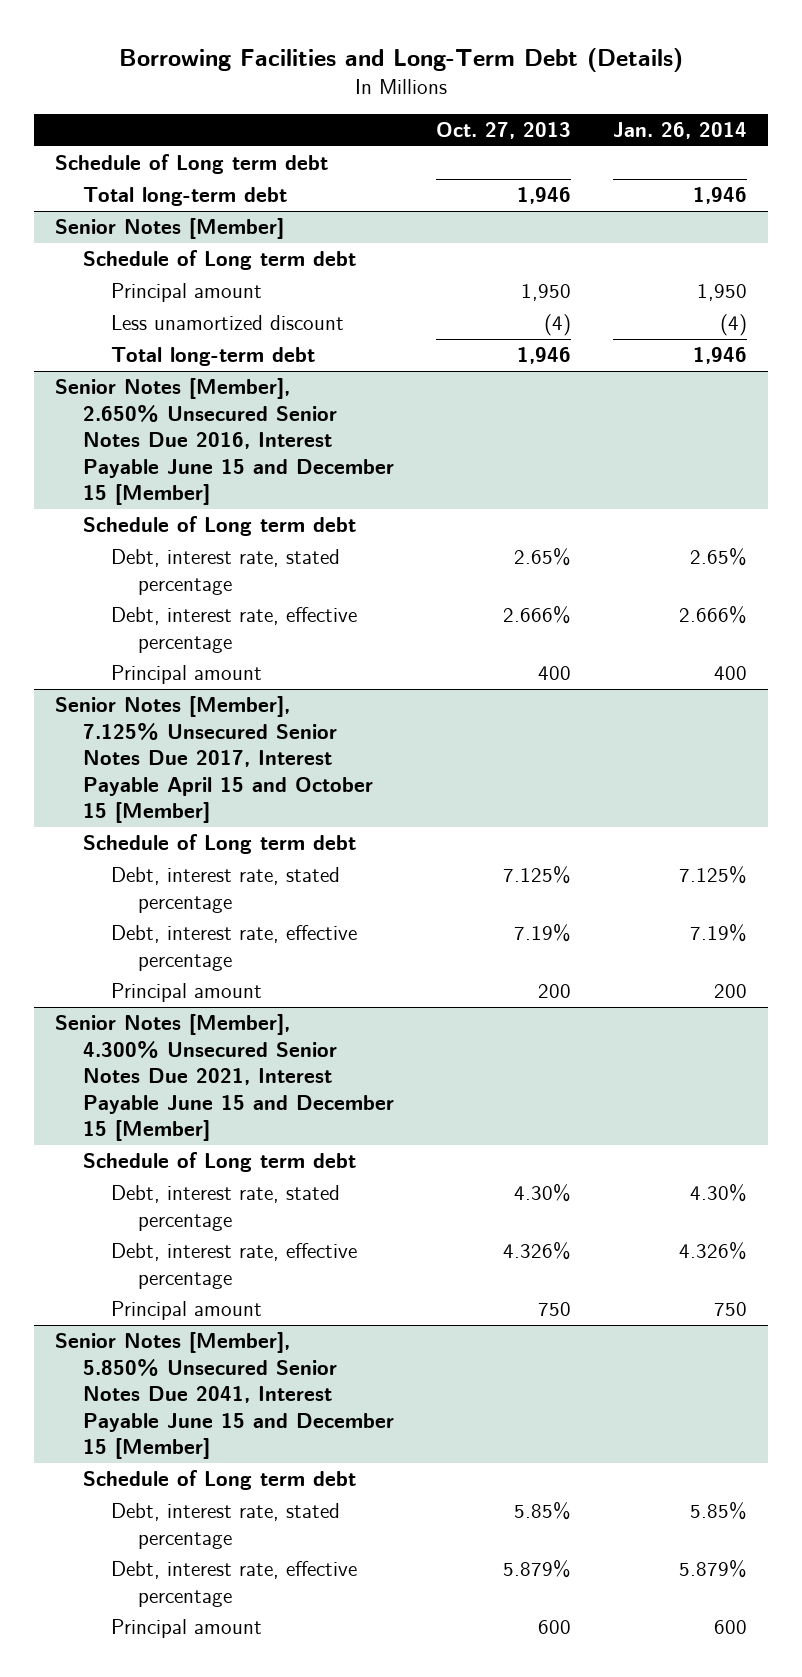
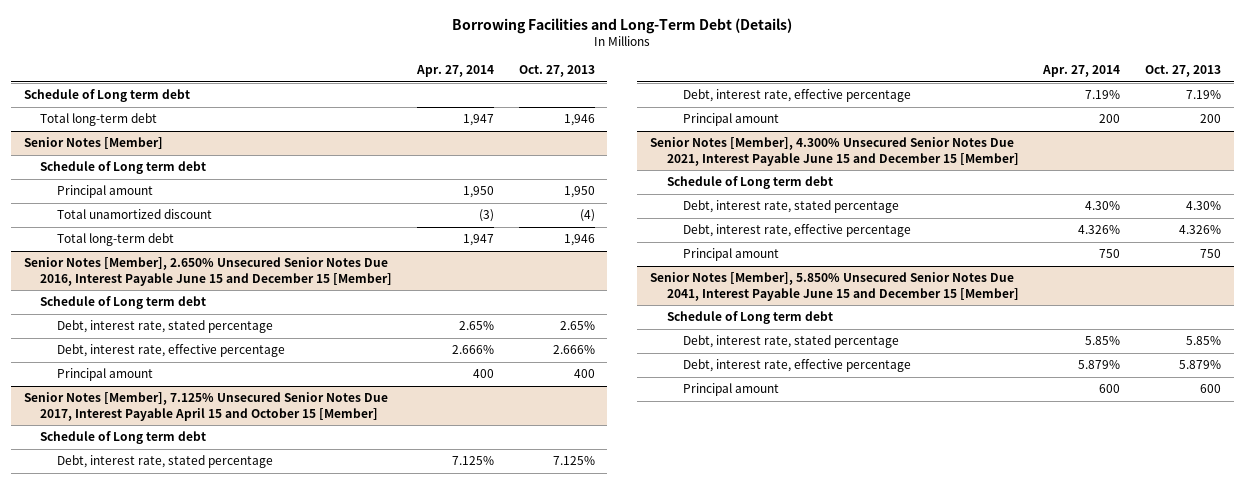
- | Oct. 27, 2013 | Jan. 26, 2014
+ | Apr. 27, 2014 | Oct. 27, 2013
@ Senior Notes [Member]
- Less unamortized discount | (4) | (4)
+ Total unamortized discount | (3) | (4)

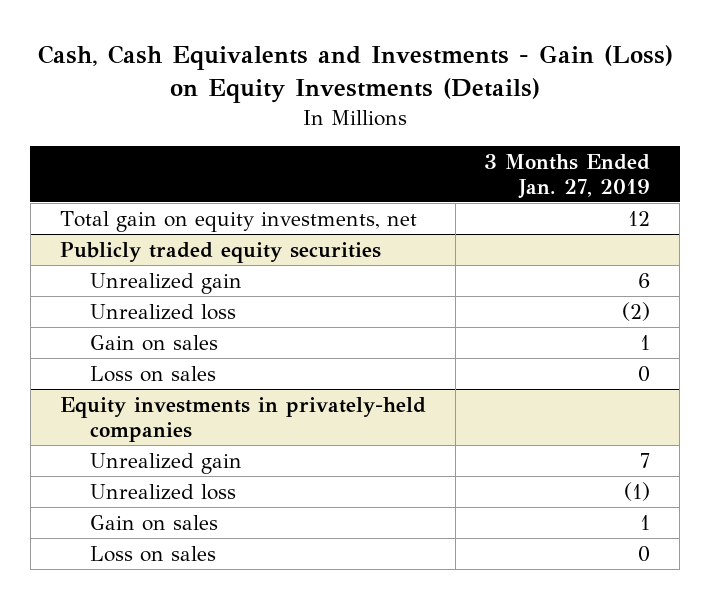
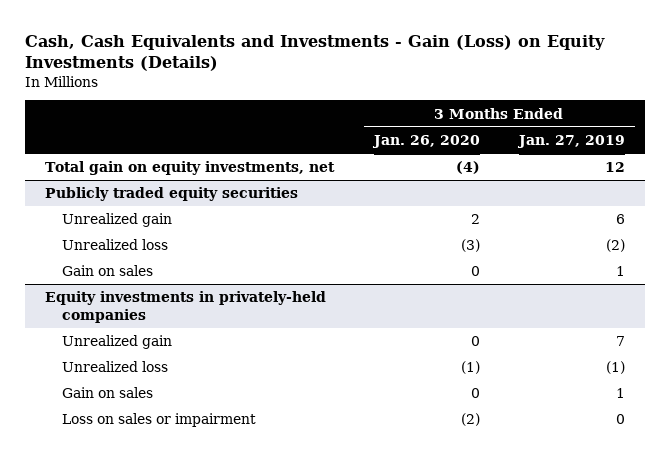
- | 3 Months Ended Jan. 27, 2019
+ | 3 Months Ended Jan. 26, 2020 | 3 Months Ended Jan. 27, 2019
@ Publicly traded equity securities
- Loss on sales | 0
@ Equity investments in privately-held companies
- Loss on sales | 0
+ Loss on sales or impairment | (2) | 0

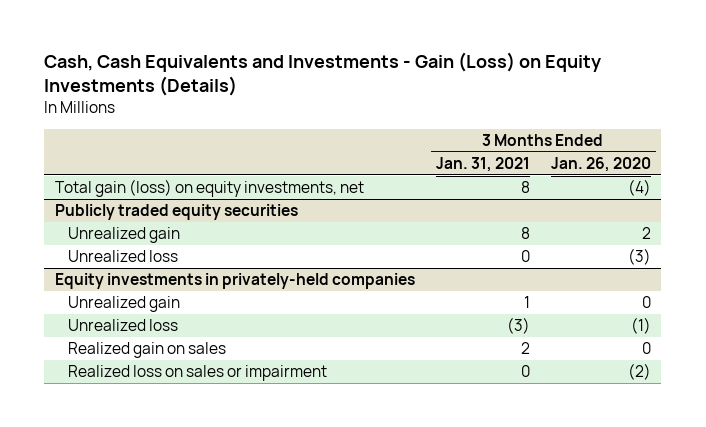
- | 3 Months Ended Jan. 26, 2020 | 3 Months Ended Jan. 27, 2019
+ | 3 Months Ended Jan. 31, 2021 | 3 Months Ended Jan. 26, 2020
- Total gain on equity investments, net | (4) | 12
+ Total gain (loss) on equity investments, net | 8 | (4)
@ Publicly traded equity securities
- Gain on sales | 0 | 1
@ Equity investments in privately-held companies
- Gain on sales | 0 | 1
- Loss on sales or impairment | (2) | 0
+ Realized gain on sales | 2 | 0
+ Realized loss on sales or impairment | 0 | (2)

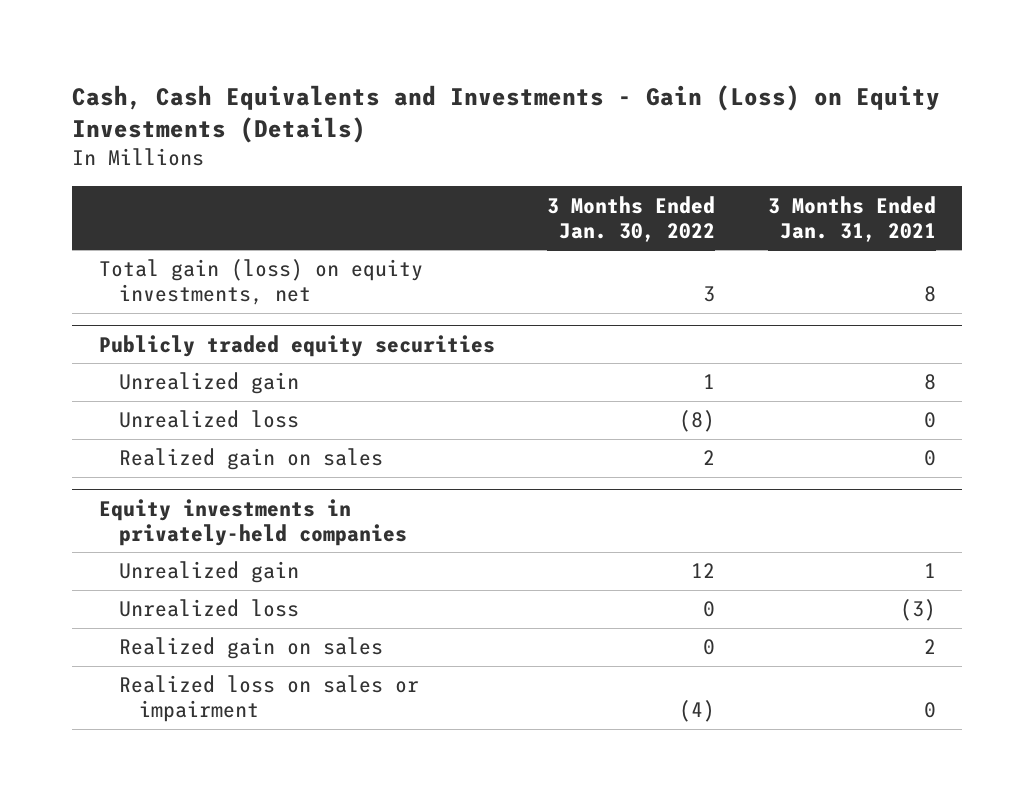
- | 3 Months Ended Jan. 31, 2021 | 3 Months Ended Jan. 26, 2020
+ | 3 Months Ended Jan. 30, 2022 | 3 Months Ended Jan. 31, 2021
@ Publicly traded equity securities
+ Realized gain on sales | 2 | 0

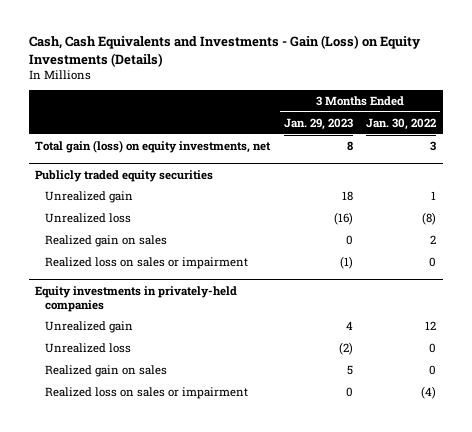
- | 3 Months Ended Jan. 30, 2022 | 3 Months Ended Jan. 31, 2021
+ | 3 Months Ended Jan. 29, 2023 | 3 Months Ended Jan. 30, 2022
@ Publicly traded equity securities
+ Realized loss on sales or impairment | (1) | 0

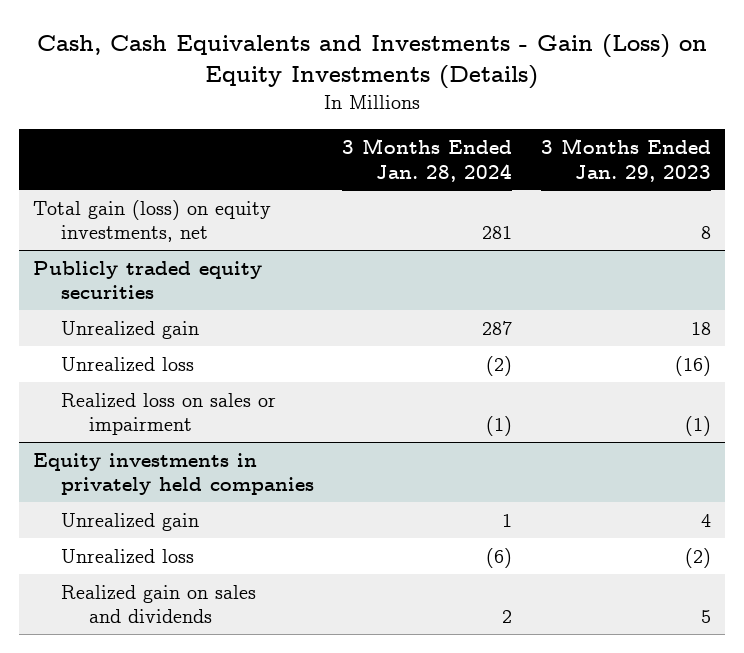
- | 3 Months Ended Jan. 29, 2023 | 3 Months Ended Jan. 30, 2022
+ | 3 Months Ended Jan. 28, 2024 | 3 Months Ended Jan. 29, 2023
@ Publicly traded equity securities
- Realized gain on sales | 0 | 2
- Equity investments in privately-held companies
+ Equity investments in privately held companies
- Realized gain on sales | 5 | 0
- Realized loss on sales or impairment | 0 | (4)
+ Realized gain on sales and dividends | 2 | 5

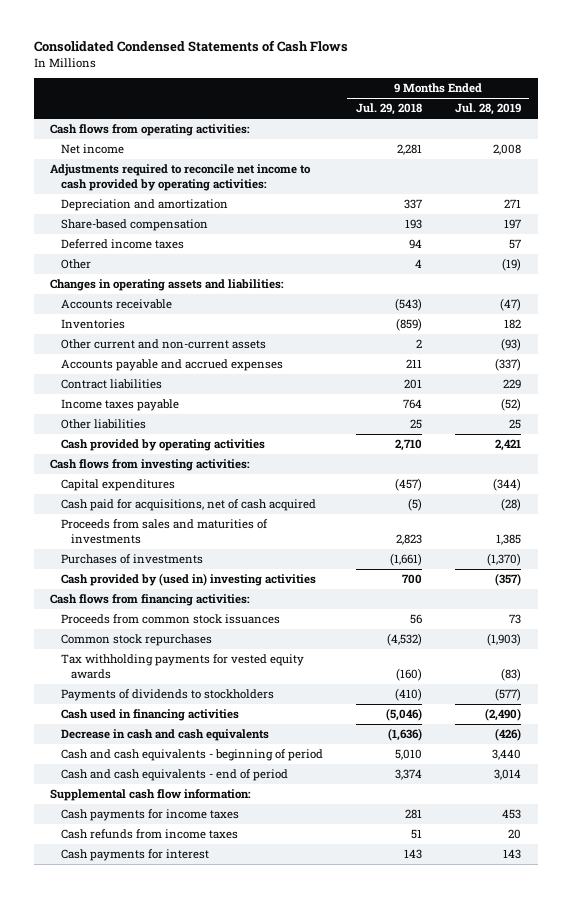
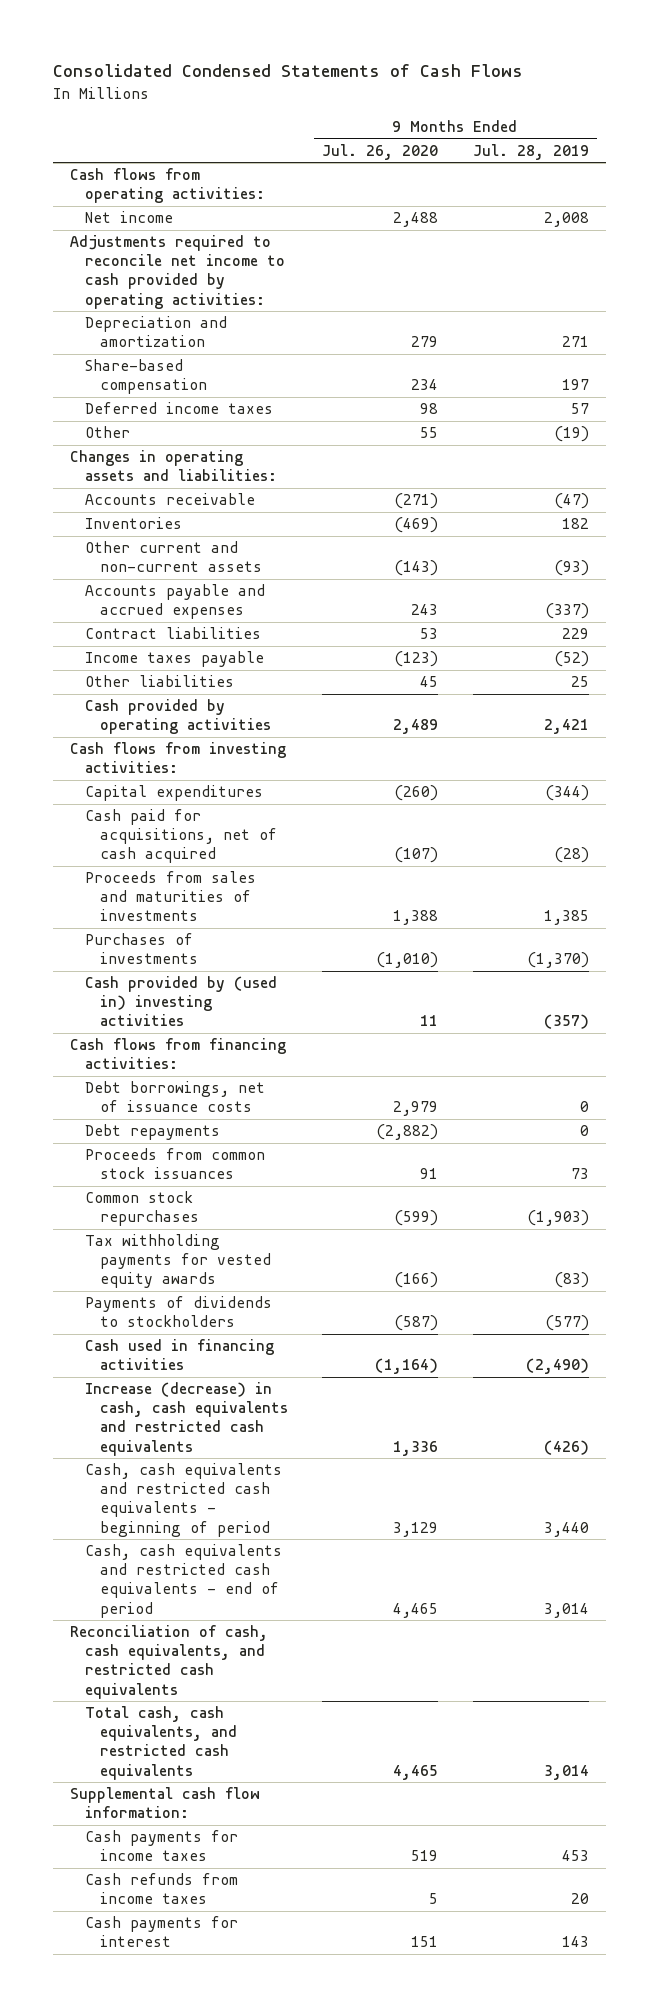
- | 9 Months Ended Jul. 29, 2018 | 9 Months Ended Jul. 28, 2019
+ | 9 Months Ended Jul. 26, 2020 | 9 Months Ended Jul. 28, 2019
+ Debt borrowings, net of issuance costs | 2,979 | 0
+ Debt repayments | (2,882) | 0
- Decrease in cash and cash equivalents | (1,636) | (426)
- Cash and cash equivalents - beginning of period | 5,010 | 3,440
- Cash and cash equivalents - end of period | 3,374 | 3,014
+ Increase (decrease) in cash, cash equivalents and restricted cash equivalents | 1,336 | (426)
+ Cash, cash equivalents and restricted cash equivalents - beginning of period | 3,129 | 3,440
+ Cash, cash equivalents and restricted cash equivalents - end of period | 4,465 | 3,014
+ Reconciliation of cash, cash equivalents, and restricted cash equivalents
+ Total cash, cash equivalents, and restricted cash equivalents | 4,465 | 3,014

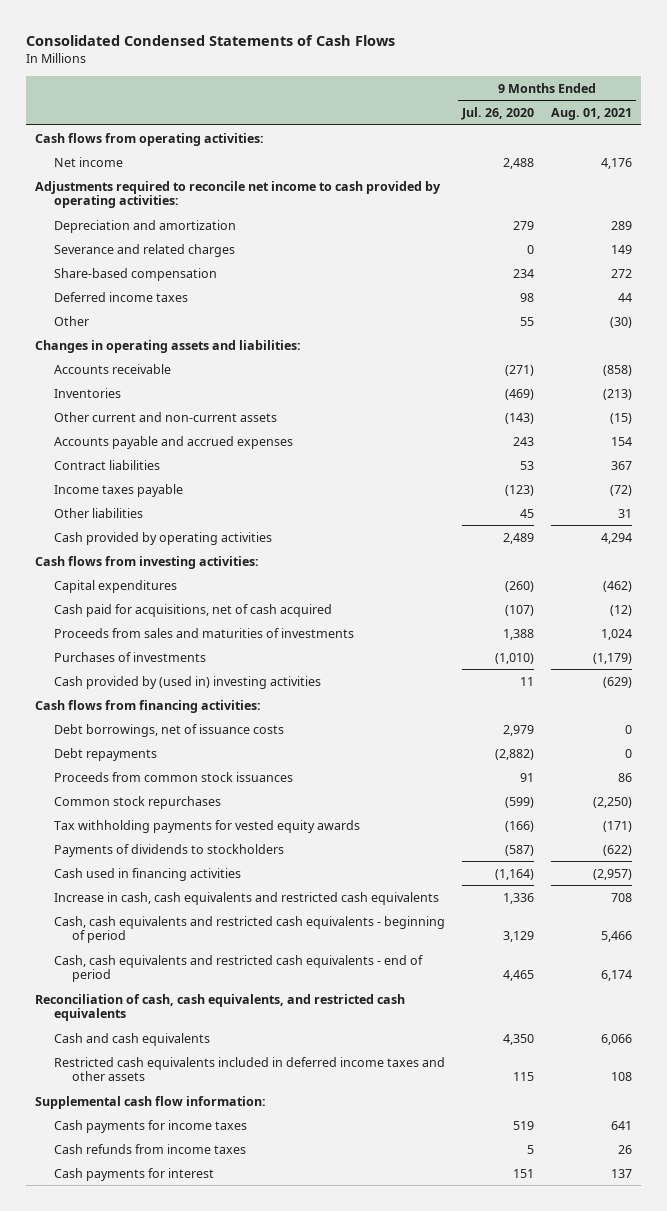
- | 9 Months Ended Jul. 26, 2020 | 9 Months Ended Jul. 28, 2019
+ | 9 Months Ended Jul. 26, 2020 | 9 Months Ended Aug. 01, 2021
+ Severance and related charges | 0 | 149
- Increase (decrease) in cash, cash equivalents and restricted cash equivalents | 1,336 | (426)
+ Increase in cash, cash equivalents and restricted cash equivalents | 1,336 | 708
- Total cash, cash equivalents, and restricted cash equivalents | 4,465 | 3,014
+ Cash and cash equivalents | 4,350 | 6,066
+ Restricted cash equivalents included in deferred income taxes and other assets | 115 | 108

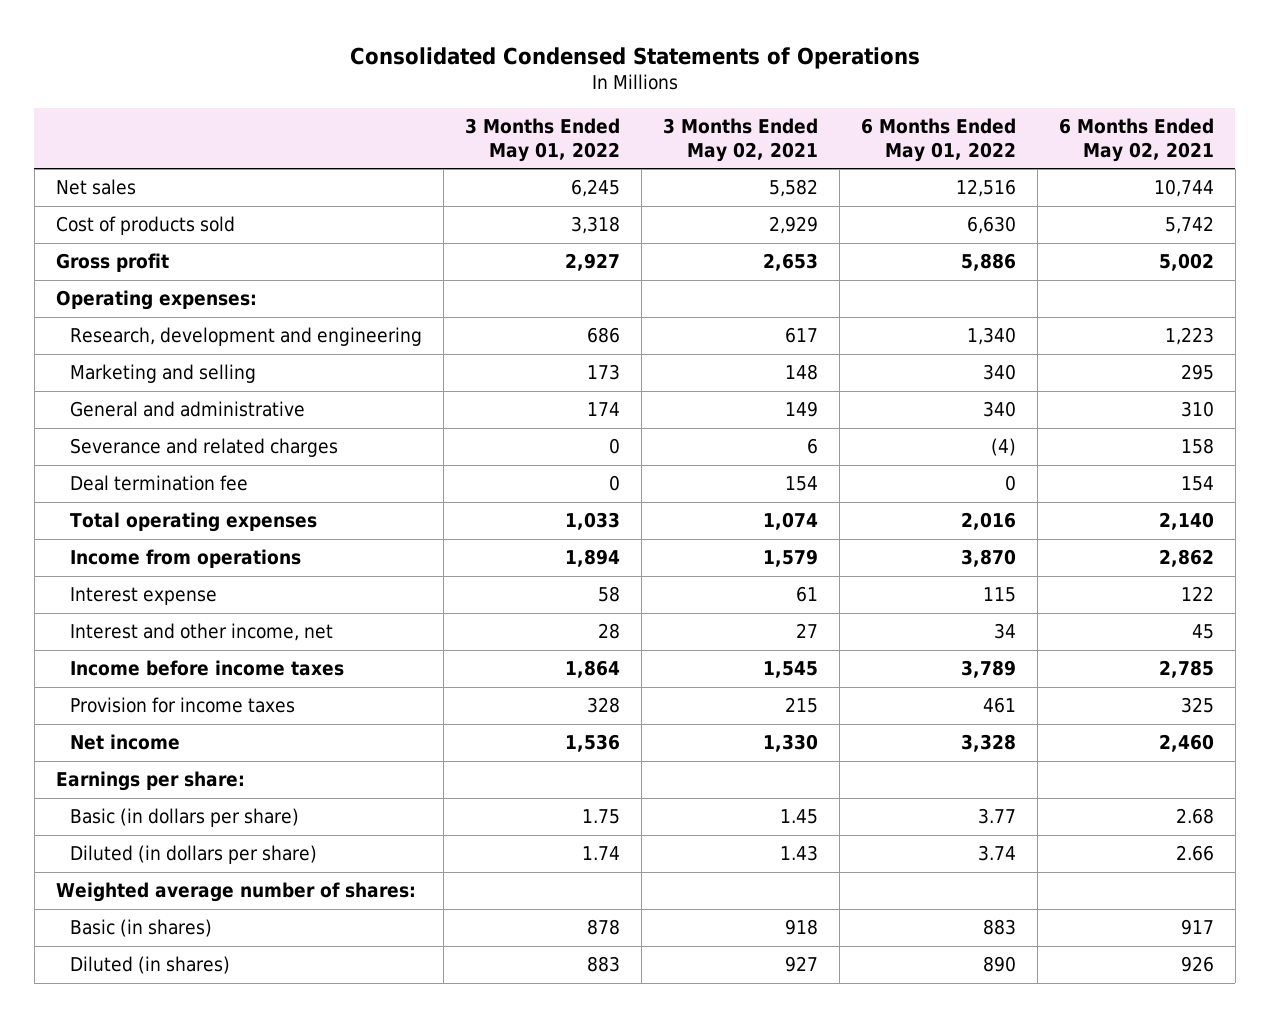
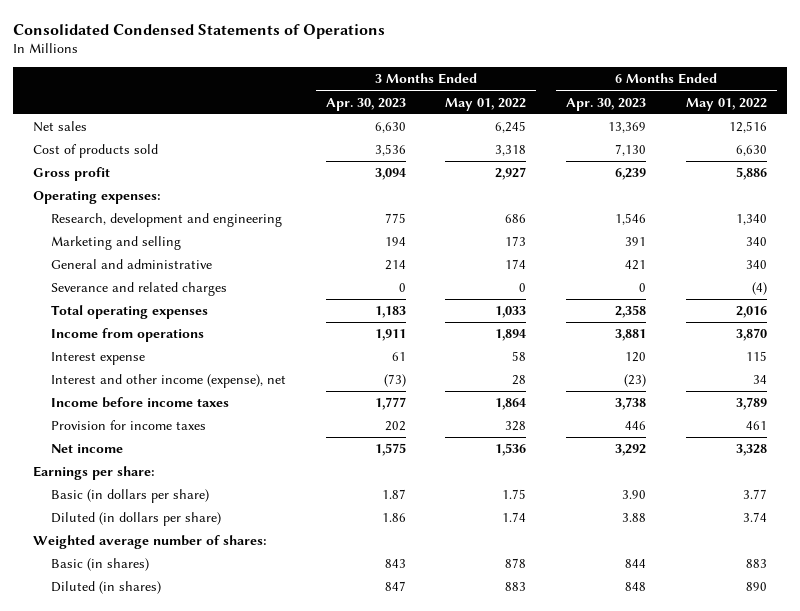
- | 3 Months Ended May 01, 2022 | 3 Months Ended May 02, 2021 | 6 Months Ended May 01, 2022 | 6 Months Ended May 02, 2021
+ | 3 Months Ended Apr. 30, 2023 | 3 Months Ended May 01, 2022 | 6 Months Ended Apr. 30, 2023 | 6 Months Ended May 01, 2022
- Deal termination fee | 0 | 154 | 0 | 154
- Interest and other income, net | 28 | 27 | 34 | 45
+ Interest and other income (expense), net | (73) | 28 | (23) | 34

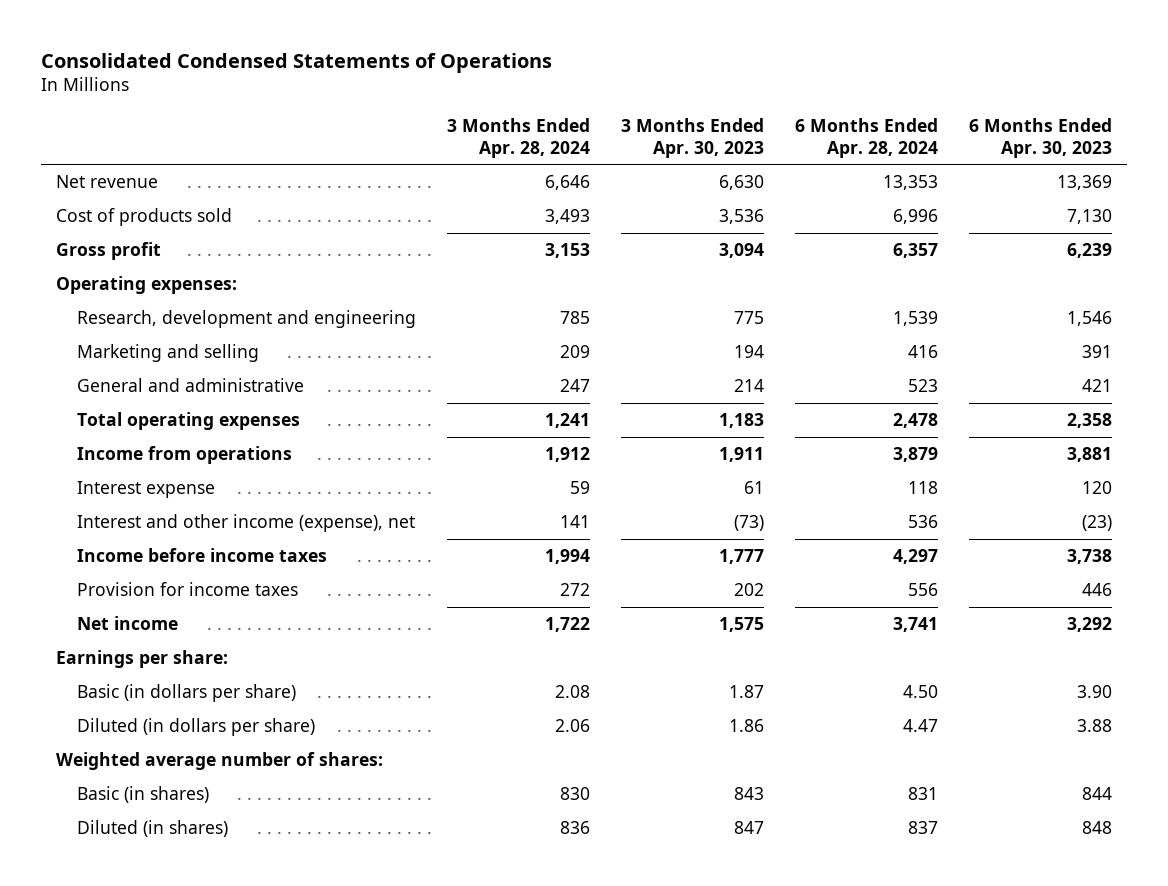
- | 3 Months Ended Apr. 30, 2023 | 3 Months Ended May 01, 2022 | 6 Months Ended Apr. 30, 2023 | 6 Months Ended May 01, 2022
+ | 3 Months Ended Apr. 28, 2024 | 3 Months Ended Apr. 30, 2023 | 6 Months Ended Apr. 28, 2024 | 6 Months Ended Apr. 30, 2023
- Net sales | 6,630 | 6,245 | 13,369 | 12,516
+ Net revenue | 6,646 | 6,630 | 13,353 | 13,369
- Severance and related charges | 0 | 0 | 0 | (4)

